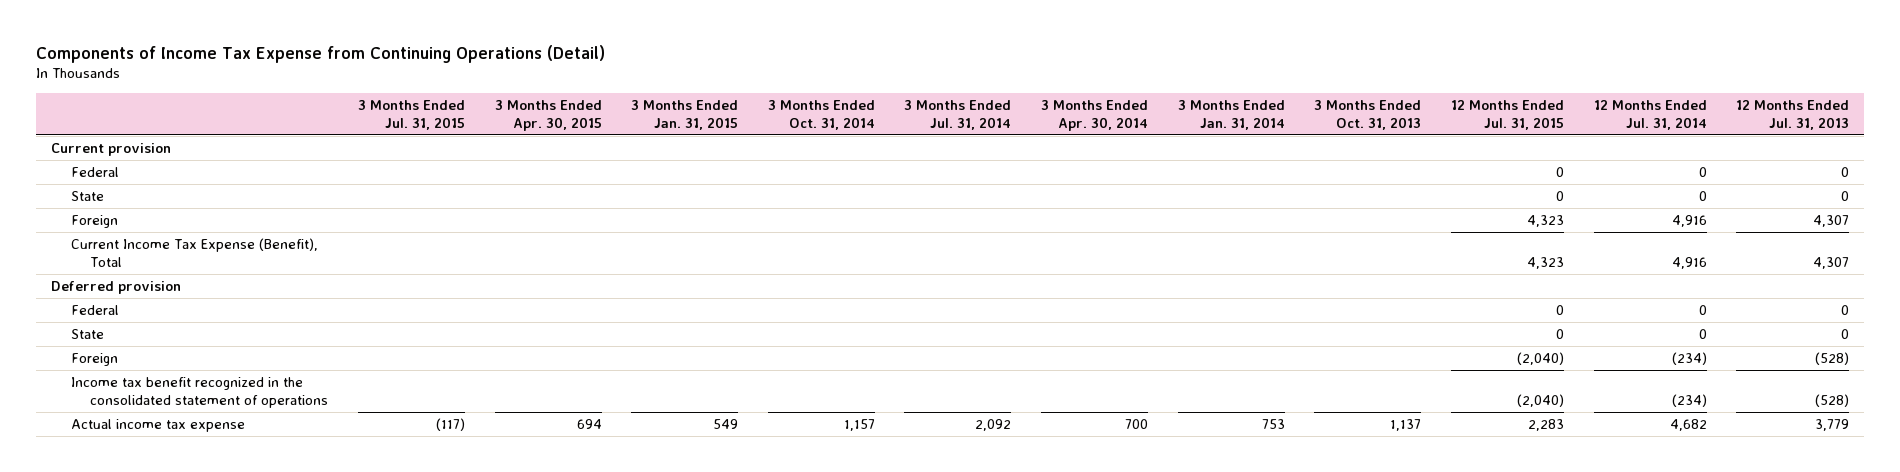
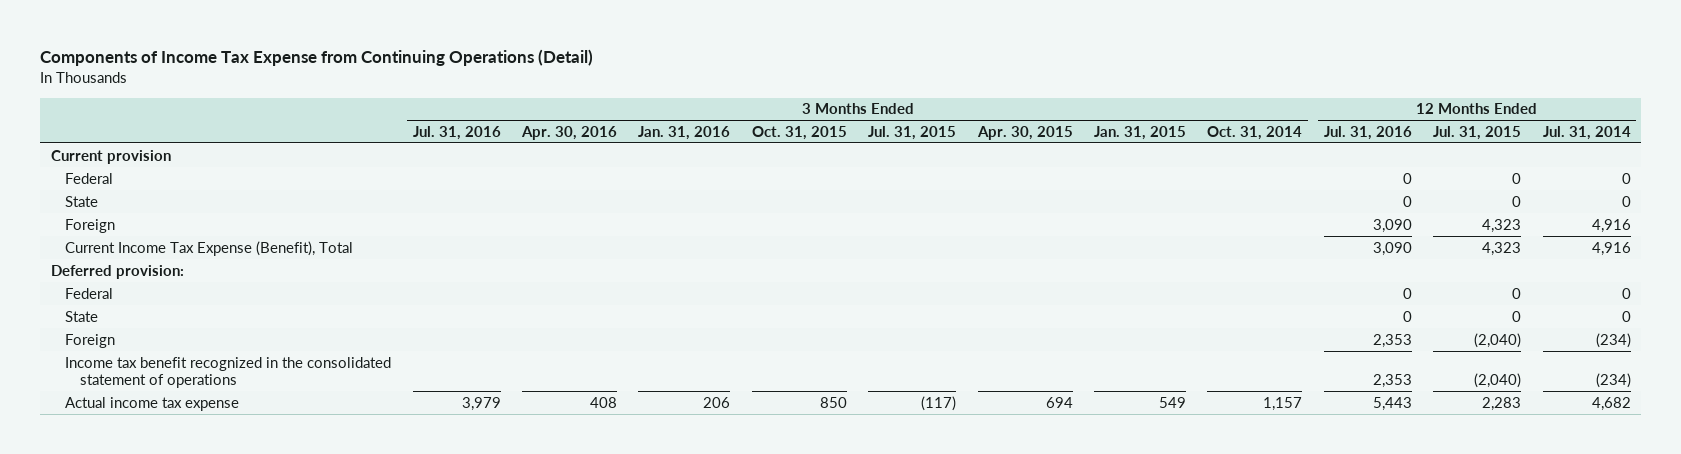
- | 3 Months Ended Jul. 31, 2015 | 3 Months Ended Apr. 30, 2015 | 3 Months Ended Jan. 31, 2015 | 3 Months Ended Oct. 31, 2014 | 3 Months Ended Jul. 31, 2014 | 3 Months Ended Apr. 30, 2014 | 3 Months Ended Jan. 31, 2014 | 3 Months Ended Oct. 31, 2013 | 12 Months Ended Jul. 31, 2015 | 12 Months Ended Jul. 31, 2014 | 12 Months Ended Jul. 31, 2013
+ | 3 Months Ended Jul. 31, 2016 | 3 Months Ended Apr. 30, 2016 | 3 Months Ended Jan. 31, 2016 | 3 Months Ended Oct. 31, 2015 | 3 Months Ended Jul. 31, 2015 | 3 Months Ended Apr. 30, 2015 | 3 Months Ended Jan. 31, 2015 | 3 Months Ended Oct. 31, 2014 | 12 Months Ended Jul. 31, 2016 | 12 Months Ended Jul. 31, 2015 | 12 Months Ended Jul. 31, 2014
- Deferred provision
+ Deferred provision:

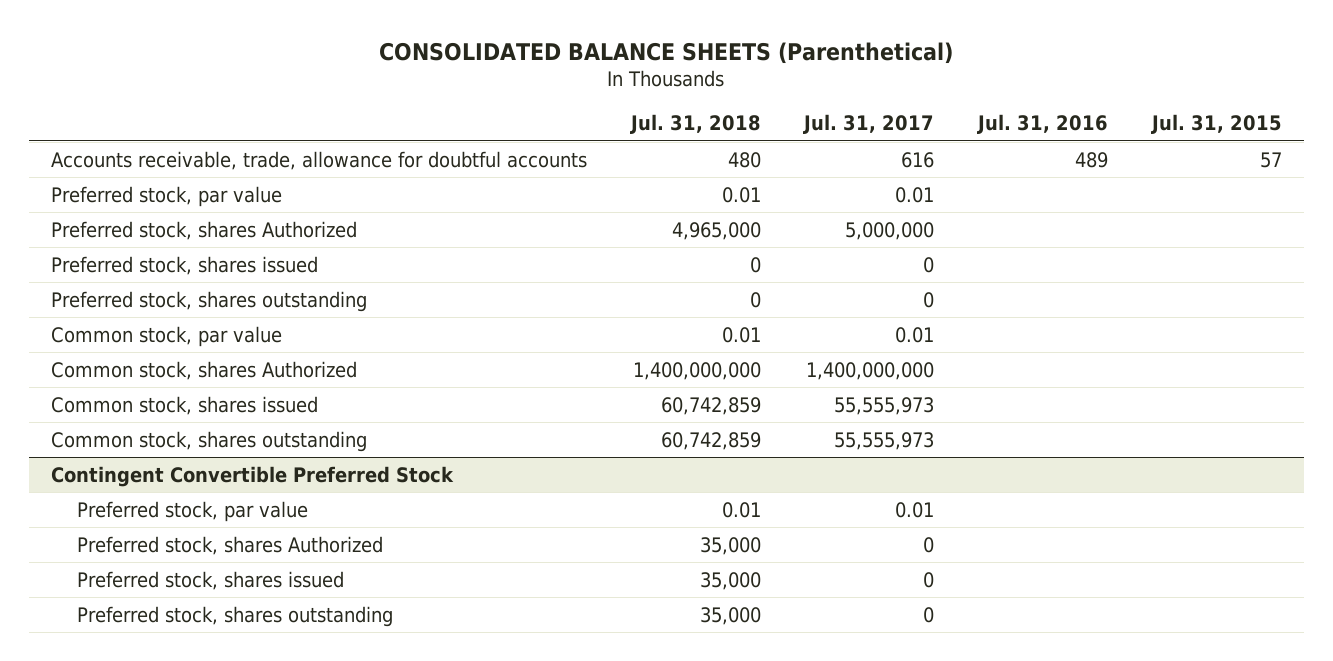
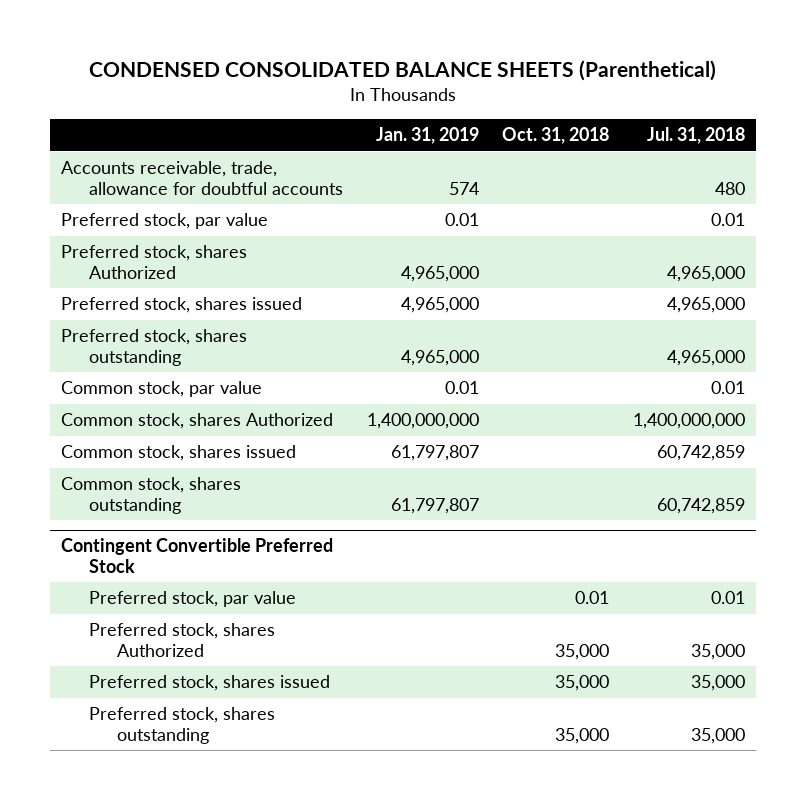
- CONSOLIDATED BALANCE SHEETS (Parenthetical)
+ CONDENSED CONSOLIDATED BALANCE SHEETS (Parenthetical)
- | Jul. 31, 2018 | Jul. 31, 2017 | Jul. 31, 2016 | Jul. 31, 2015
+ | Jan. 31, 2019 | Oct. 31, 2018 | Jul. 31, 2018
- Preferred stock, shares issued | 0 | 0 | |
- Preferred stock, shares outstanding | 0 | 0 | |
+ Preferred stock, shares issued | 4,965,000 | | 4,965,000
+ Preferred stock, shares outstanding | 4,965,000 | | 4,965,000

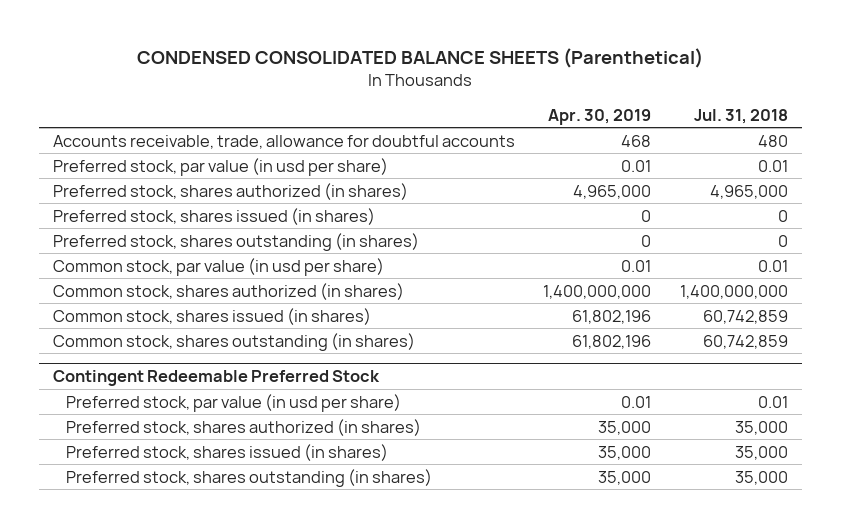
- | Jan. 31, 2019 | Oct. 31, 2018 | Jul. 31, 2018
+ | Apr. 30, 2019 | Jul. 31, 2018
- Preferred stock, par value | 0.01 | | 0.01
- Preferred stock, shares Authorized | 4,965,000 | | 4,965,000
- Preferred stock, shares issued | 4,965,000 | | 4,965,000
- Preferred stock, shares outstanding | 4,965,000 | | 4,965,000
- Common stock, par value | 0.01 | | 0.01
- Common stock, shares Authorized | 1,400,000,000 | | 1,400,000,000
- Common stock, shares issued | 61,797,807 | | 60,742,859
- Common stock, shares outstanding | 61,797,807 | | 60,742,859
- Contingent Convertible Preferred Stock
- Preferred stock, par value | | 0.01 | 0.01
- Preferred stock, shares Authorized | | 35,000 | 35,000
- Preferred stock, shares issued | | 35,000 | 35,000
- Preferred stock, shares outstanding | | 35,000 | 35,000
+ Preferred stock, par value (in usd per share) | 0.01 | 0.01
+ Preferred stock, shares authorized (in shares) | 4,965,000 | 4,965,000
+ Preferred stock, shares issued (in shares) | 0 | 0
+ Preferred stock, shares outstanding (in shares) | 0 | 0
+ Common stock, par value (in usd per share) | 0.01 | 0.01
+ Common stock, shares authorized (in shares) | 1,400,000,000 | 1,400,000,000
+ Common stock, shares issued (in shares) | 61,802,196 | 60,742,859
+ Common stock, shares outstanding (in shares) | 61,802,196 | 60,742,859
+ Contingent Redeemable Preferred Stock
+ Preferred stock, par value (in usd per share) | 0.01 | 0.01
+ Preferred stock, shares authorized (in shares) | 35,000 | 35,000
+ Preferred stock, shares issued (in shares) | 35,000 | 35,000
+ Preferred stock, shares outstanding (in shares) | 35,000 | 35,000

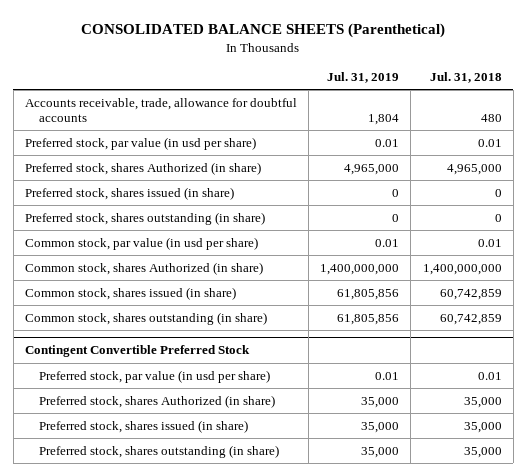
- CONDENSED CONSOLIDATED BALANCE SHEETS (Parenthetical)
+ CONSOLIDATED BALANCE SHEETS (Parenthetical)
- | Apr. 30, 2019 | Jul. 31, 2018
+ | Jul. 31, 2019 | Jul. 31, 2018
- Preferred stock, shares authorized (in shares) | 4,965,000 | 4,965,000
- Preferred stock, shares issued (in shares) | 0 | 0
- Preferred stock, shares outstanding (in shares) | 0 | 0
+ Preferred stock, shares Authorized (in share) | 4,965,000 | 4,965,000
+ Preferred stock, shares issued (in share) | 0 | 0
+ Preferred stock, shares outstanding (in share) | 0 | 0
- Common stock, shares authorized (in shares) | 1,400,000,000 | 1,400,000,000
- Common stock, shares issued (in shares) | 61,802,196 | 60,742,859
- Common stock, shares outstanding (in shares) | 61,802,196 | 60,742,859
- Contingent Redeemable Preferred Stock
+ Common stock, shares Authorized (in share) | 1,400,000,000 | 1,400,000,000
+ Common stock, shares issued (in share) | 61,805,856 | 60,742,859
+ Common stock, shares outstanding (in share) | 61,805,856 | 60,742,859
+ Contingent Convertible Preferred Stock
- Preferred stock, shares authorized (in shares) | 35,000 | 35,000
- Preferred stock, shares issued (in shares) | 35,000 | 35,000
- Preferred stock, shares outstanding (in shares) | 35,000 | 35,000
+ Preferred stock, shares Authorized (in share) | 35,000 | 35,000
+ Preferred stock, shares issued (in share) | 35,000 | 35,000
+ Preferred stock, shares outstanding (in share) | 35,000 | 35,000

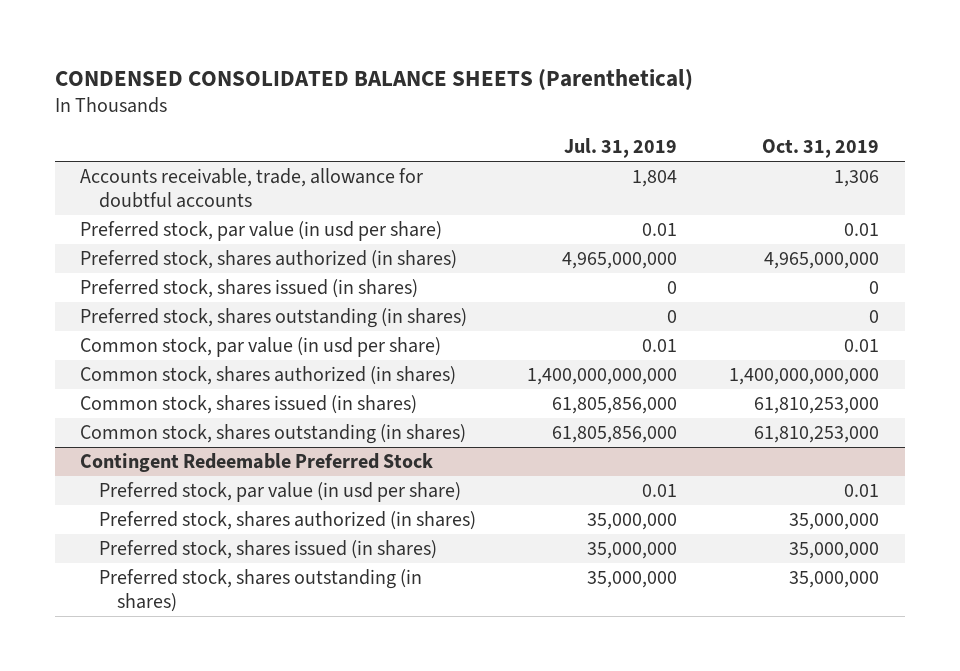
- CONSOLIDATED BALANCE SHEETS (Parenthetical)
+ CONDENSED CONSOLIDATED BALANCE SHEETS (Parenthetical)
- | Jul. 31, 2019 | Jul. 31, 2018
+ | Jul. 31, 2019 | Oct. 31, 2019
- Preferred stock, shares Authorized (in share) | 4,965,000 | 4,965,000
- Preferred stock, shares issued (in share) | 0 | 0
- Preferred stock, shares outstanding (in share) | 0 | 0
+ Preferred stock, shares authorized (in shares) | 4,965,000,000 | 4,965,000,000
+ Preferred stock, shares issued (in shares) | 0 | 0
+ Preferred stock, shares outstanding (in shares) | 0 | 0
- Common stock, shares Authorized (in share) | 1,400,000,000 | 1,400,000,000
- Common stock, shares issued (in share) | 61,805,856 | 60,742,859
- Common stock, shares outstanding (in share) | 61,805,856 | 60,742,859
- Contingent Convertible Preferred Stock
+ Common stock, shares authorized (in shares) | 1,400,000,000,000 | 1,400,000,000,000
+ Common stock, shares issued (in shares) | 61,805,856,000 | 61,810,253,000
+ Common stock, shares outstanding (in shares) | 61,805,856,000 | 61,810,253,000
+ Contingent Redeemable Preferred Stock
- Preferred stock, shares Authorized (in share) | 35,000 | 35,000
- Preferred stock, shares issued (in share) | 35,000 | 35,000
- Preferred stock, shares outstanding (in share) | 35,000 | 35,000
+ Preferred stock, shares authorized (in shares) | 35,000,000 | 35,000,000
+ Preferred stock, shares issued (in shares) | 35,000,000 | 35,000,000
+ Preferred stock, shares outstanding (in shares) | 35,000,000 | 35,000,000

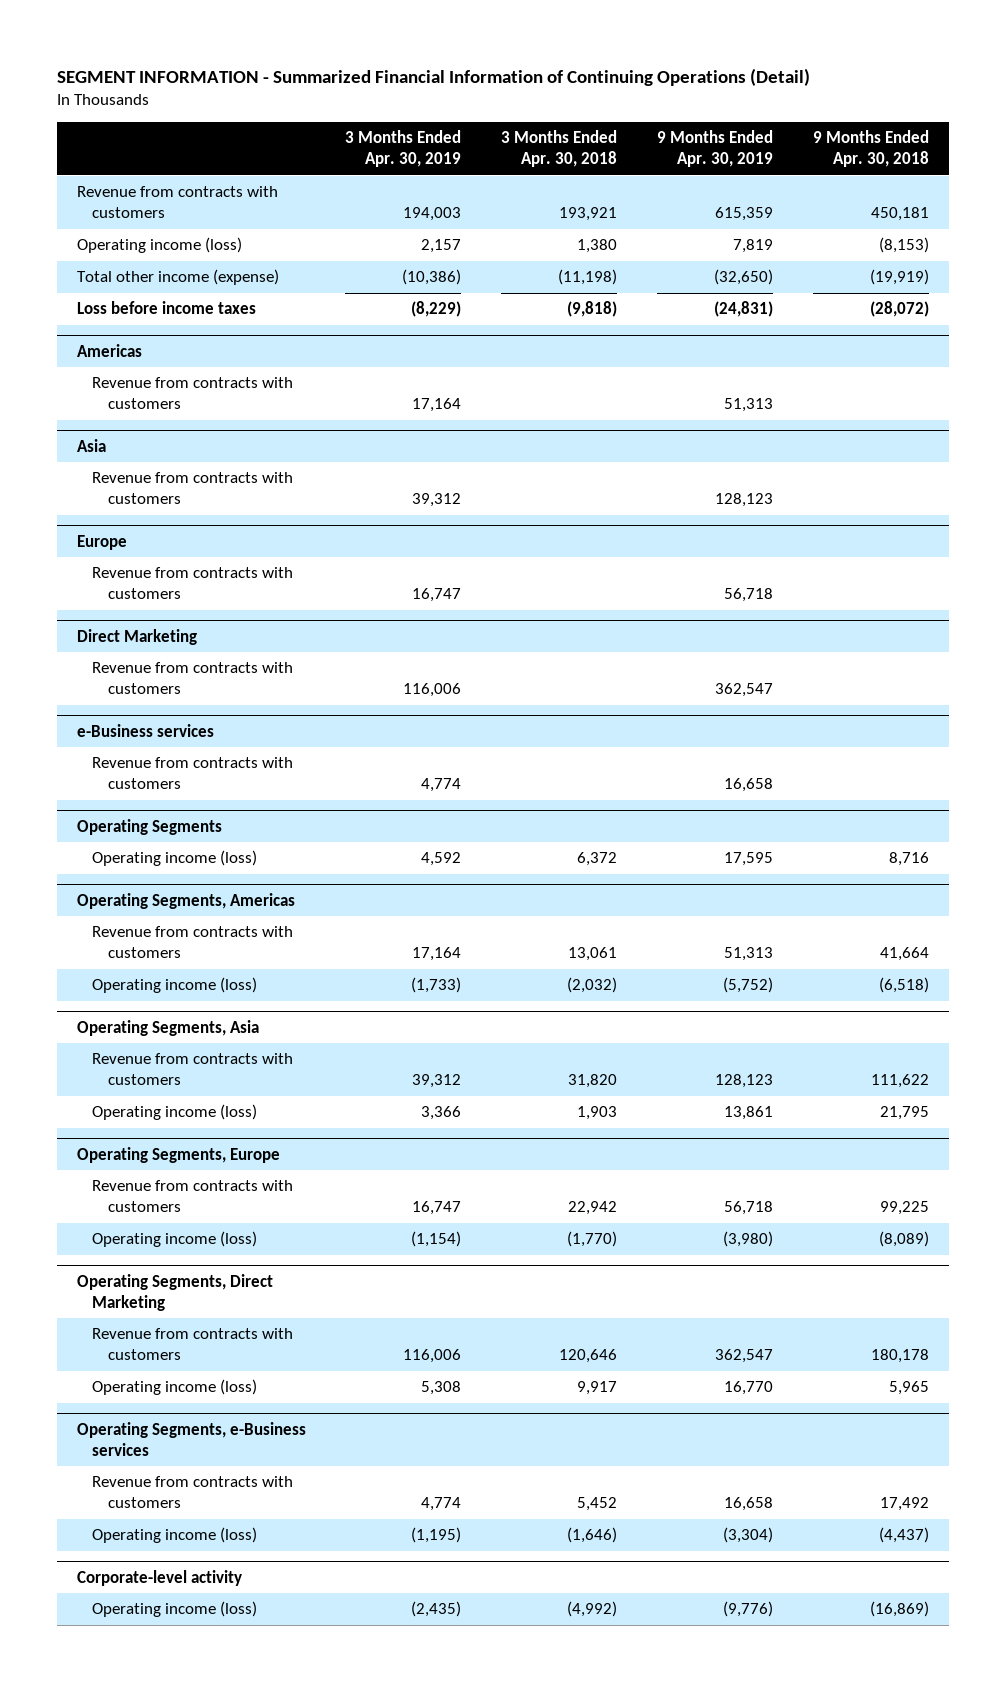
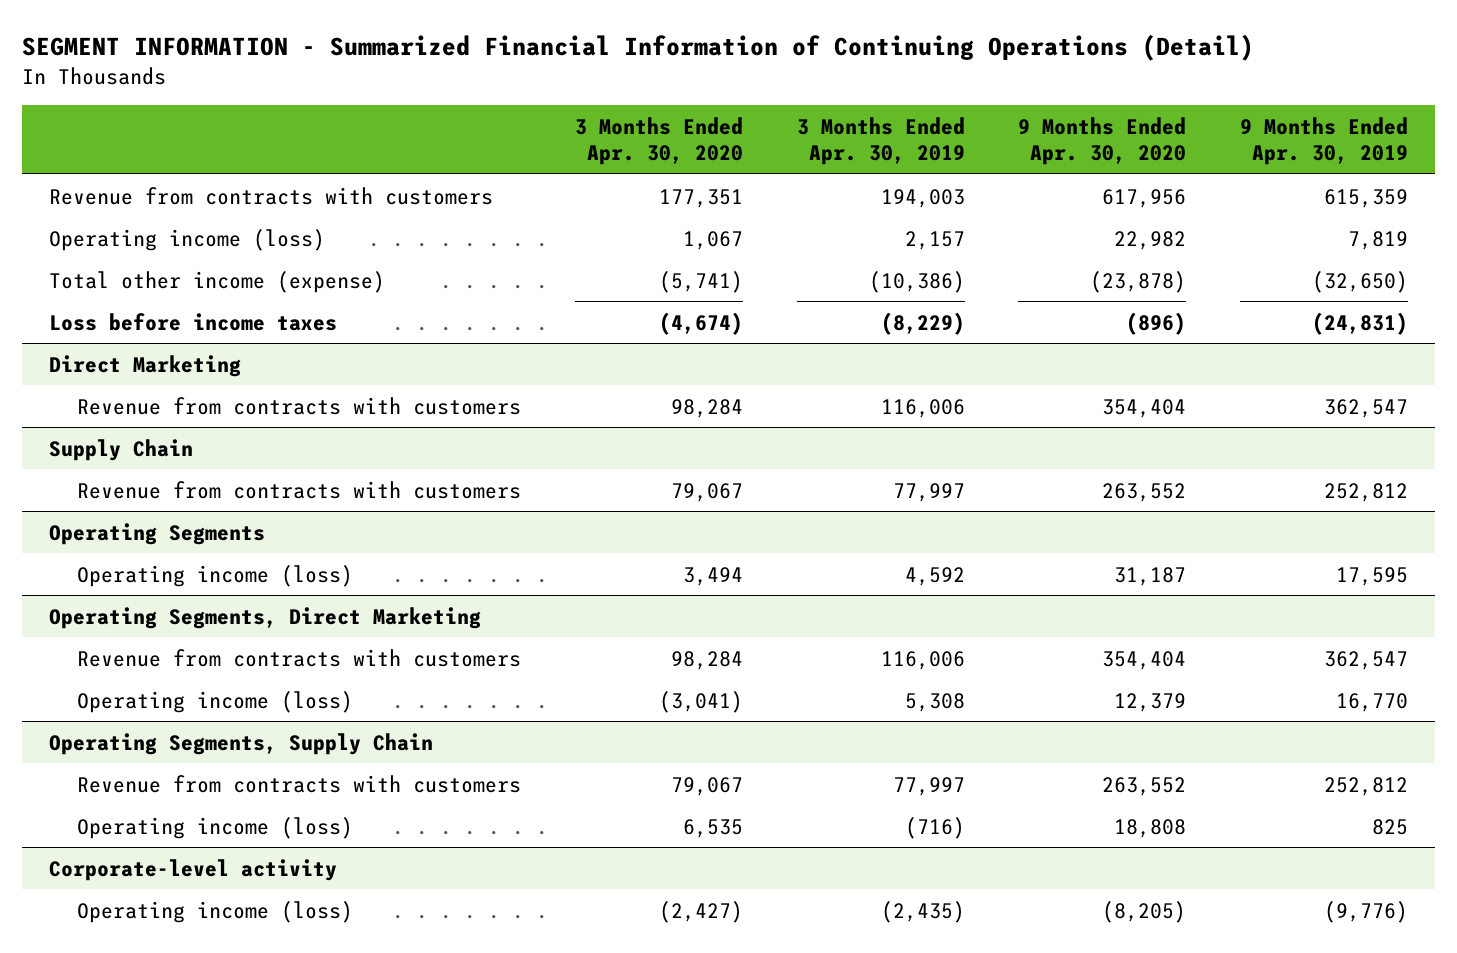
- | 3 Months Ended Apr. 30, 2019 | 3 Months Ended Apr. 30, 2018 | 9 Months Ended Apr. 30, 2019 | 9 Months Ended Apr. 30, 2018
+ | 3 Months Ended Apr. 30, 2020 | 3 Months Ended Apr. 30, 2019 | 9 Months Ended Apr. 30, 2020 | 9 Months Ended Apr. 30, 2019
- Americas
- Revenue from contracts with customers | 17,164 | | 51,313 |
- Asia
- Revenue from contracts with customers | 39,312 | | 128,123 |
- Europe
- Revenue from contracts with customers | 16,747 | | 56,718 |
- e-Business services
- Revenue from contracts with customers | 4,774 | | 16,658 |
+ Supply Chain
+ Revenue from contracts with customers | 79,067 | 77,997 | 263,552 | 252,812
- Operating Segments, Americas
- Revenue from contracts with customers | 17,164 | 13,061 | 51,313 | 41,664
- Operating income (loss) | (1,733) | (2,032) | (5,752) | (6,518)
- Operating Segments, Asia
- Revenue from contracts with customers | 39,312 | 31,820 | 128,123 | 111,622
- Operating income (loss) | 3,366 | 1,903 | 13,861 | 21,795
- Operating Segments, Europe
- Revenue from contracts with customers | 16,747 | 22,942 | 56,718 | 99,225
- Operating income (loss) | (1,154) | (1,770) | (3,980) | (8,089)
- Operating Segments, e-Business services
- Revenue from contracts with customers | 4,774 | 5,452 | 16,658 | 17,492
- Operating income (loss) | (1,195) | (1,646) | (3,304) | (4,437)
+ Operating Segments, Supply Chain
+ Revenue from contracts with customers | 79,067 | 77,997 | 263,552 | 252,812
+ Operating income (loss) | 6,535 | (716) | 18,808 | 825

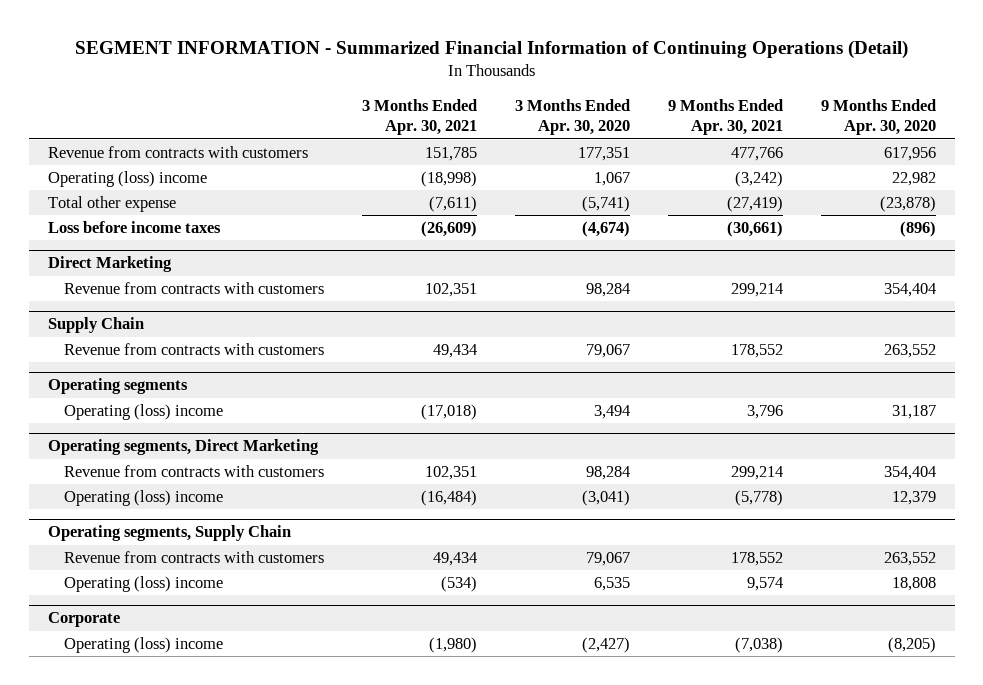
- | 3 Months Ended Apr. 30, 2020 | 3 Months Ended Apr. 30, 2019 | 9 Months Ended Apr. 30, 2020 | 9 Months Ended Apr. 30, 2019
+ | 3 Months Ended Apr. 30, 2021 | 3 Months Ended Apr. 30, 2020 | 9 Months Ended Apr. 30, 2021 | 9 Months Ended Apr. 30, 2020
- Operating income (loss) | 1,067 | 2,157 | 22,982 | 7,819
- Total other income (expense) | (5,741) | (10,386) | (23,878) | (32,650)
+ Operating (loss) income | (18,998) | 1,067 | (3,242) | 22,982
+ Total other expense | (7,611) | (5,741) | (27,419) | (23,878)
- Operating Segments
- Operating income (loss) | 3,494 | 4,592 | 31,187 | 17,595
- Operating Segments, Direct Marketing
+ Operating segments
+ Operating (loss) income | (17,018) | 3,494 | 3,796 | 31,187
+ Operating segments, Direct Marketing
- Operating income (loss) | (3,041) | 5,308 | 12,379 | 16,770
- Operating Segments, Supply Chain
+ Operating (loss) income | (16,484) | (3,041) | (5,778) | 12,379
+ Operating segments, Supply Chain
- Operating income (loss) | 6,535 | (716) | 18,808 | 825
- Corporate-level activity
- Operating income (loss) | (2,427) | (2,435) | (8,205) | (9,776)
+ Operating (loss) income | (534) | 6,535 | 9,574 | 18,808
+ Corporate
+ Operating (loss) income | (1,980) | (2,427) | (7,038) | (8,205)

